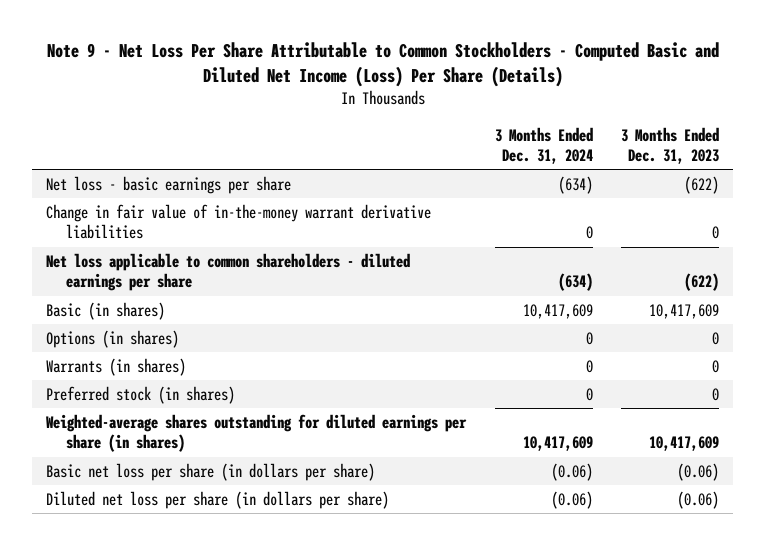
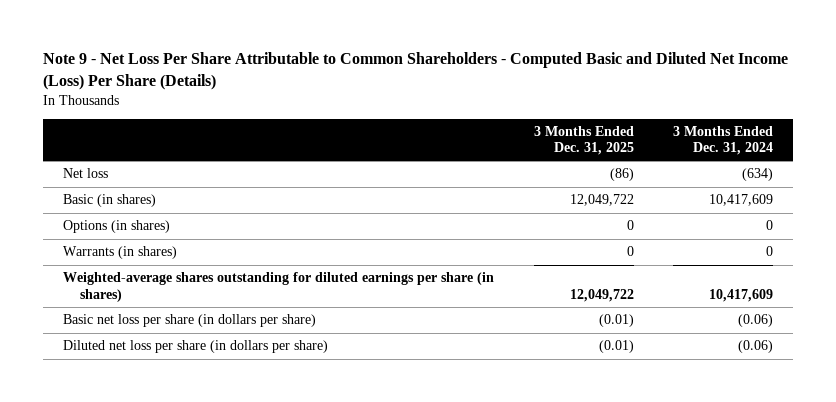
- Note 9 - Net Loss Per Share Attributable to Common Stockholders - Computed Basic and Diluted Net Income (Loss) Per Share (Details)
+ Note 9 - Net Loss Per Share Attributable to Common Shareholders - Computed Basic and Diluted Net Income (Loss) Per Share (Details)
- | 3 Months Ended Dec. 31, 2024 | 3 Months Ended Dec. 31, 2023
+ | 3 Months Ended Dec. 31, 2025 | 3 Months Ended Dec. 31, 2024
- Net loss - basic earnings per share | (634) | (622)
- Change in fair value of in-the-money warrant derivative liabilities | 0 | 0
- Net loss applicable to common shareholders - diluted earnings per share | (634) | (622)
+ Net loss | (86) | (634)
- Preferred stock (in shares) | 0 | 0

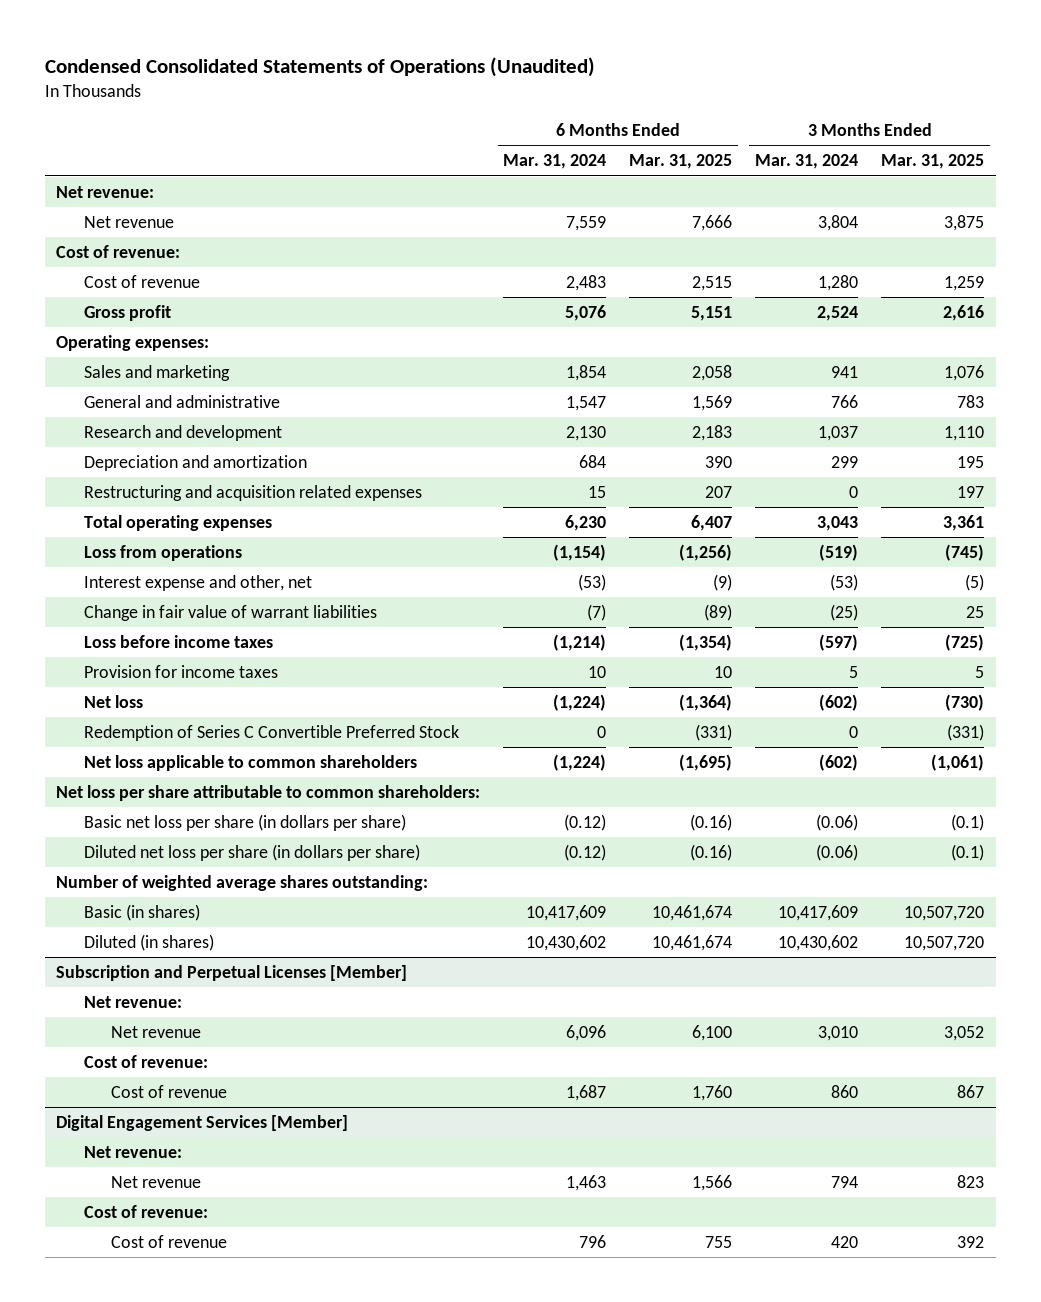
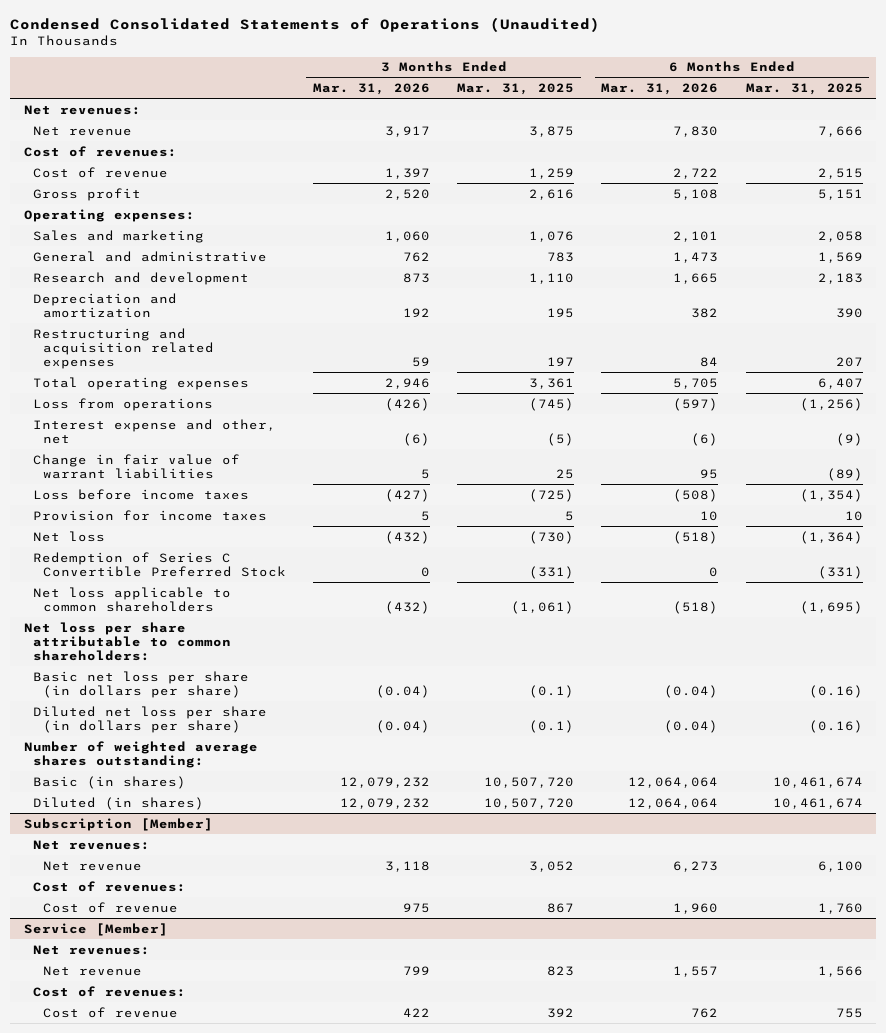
- | 6 Months Ended Mar. 31, 2024 | 6 Months Ended Mar. 31, 2025 | 3 Months Ended Mar. 31, 2024 | 3 Months Ended Mar. 31, 2025
+ | 3 Months Ended Mar. 31, 2026 | 3 Months Ended Mar. 31, 2025 | 6 Months Ended Mar. 31, 2026 | 6 Months Ended Mar. 31, 2025
- Net revenue:
+ Net revenues:
- Cost of revenue:
+ Cost of revenues:
- Subscription and Perpetual Licenses [Member]
- Net revenue:
+ Subscription [Member]
+ Net revenues:
- Cost of revenue:
+ Cost of revenues:
- Digital Engagement Services [Member]
- Net revenue:
+ Service [Member]
+ Net revenues:
- Cost of revenue:
+ Cost of revenues:

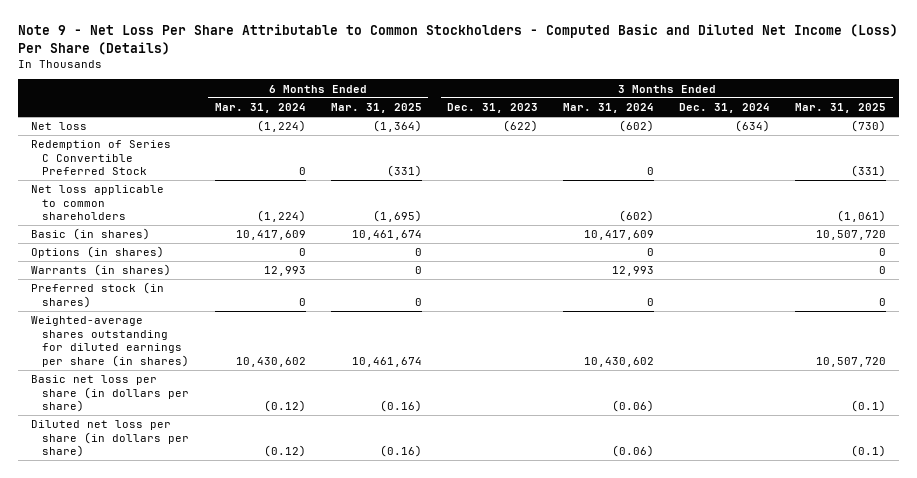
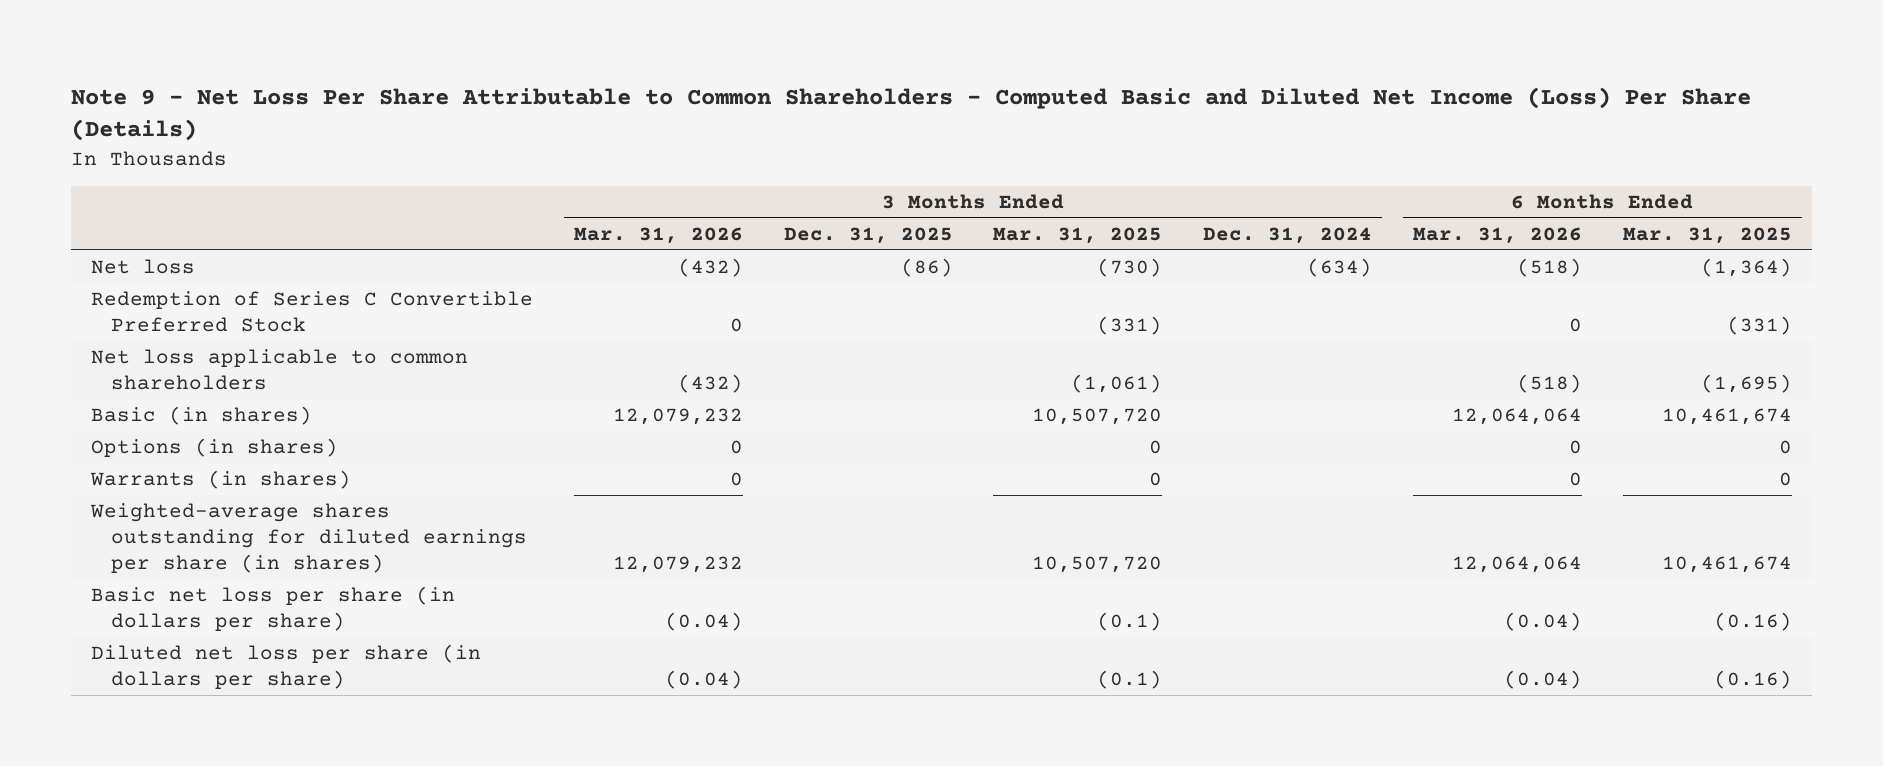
- Note 9 - Net Loss Per Share Attributable to Common Stockholders - Computed Basic and Diluted Net Income (Loss) Per Share (Details)
+ Note 9 - Net Loss Per Share Attributable to Common Shareholders - Computed Basic and Diluted Net Income (Loss) Per Share (Details)
- | 6 Months Ended Mar. 31, 2024 | 6 Months Ended Mar. 31, 2025 | 3 Months Ended Dec. 31, 2023 | 3 Months Ended Mar. 31, 2024 | 3 Months Ended Dec. 31, 2024 | 3 Months Ended Mar. 31, 2025
+ | 3 Months Ended Mar. 31, 2026 | 3 Months Ended Dec. 31, 2025 | 3 Months Ended Mar. 31, 2025 | 3 Months Ended Dec. 31, 2024 | 6 Months Ended Mar. 31, 2026 | 6 Months Ended Mar. 31, 2025
- Preferred stock (in shares) | 0 | 0 | | 0 | | 0

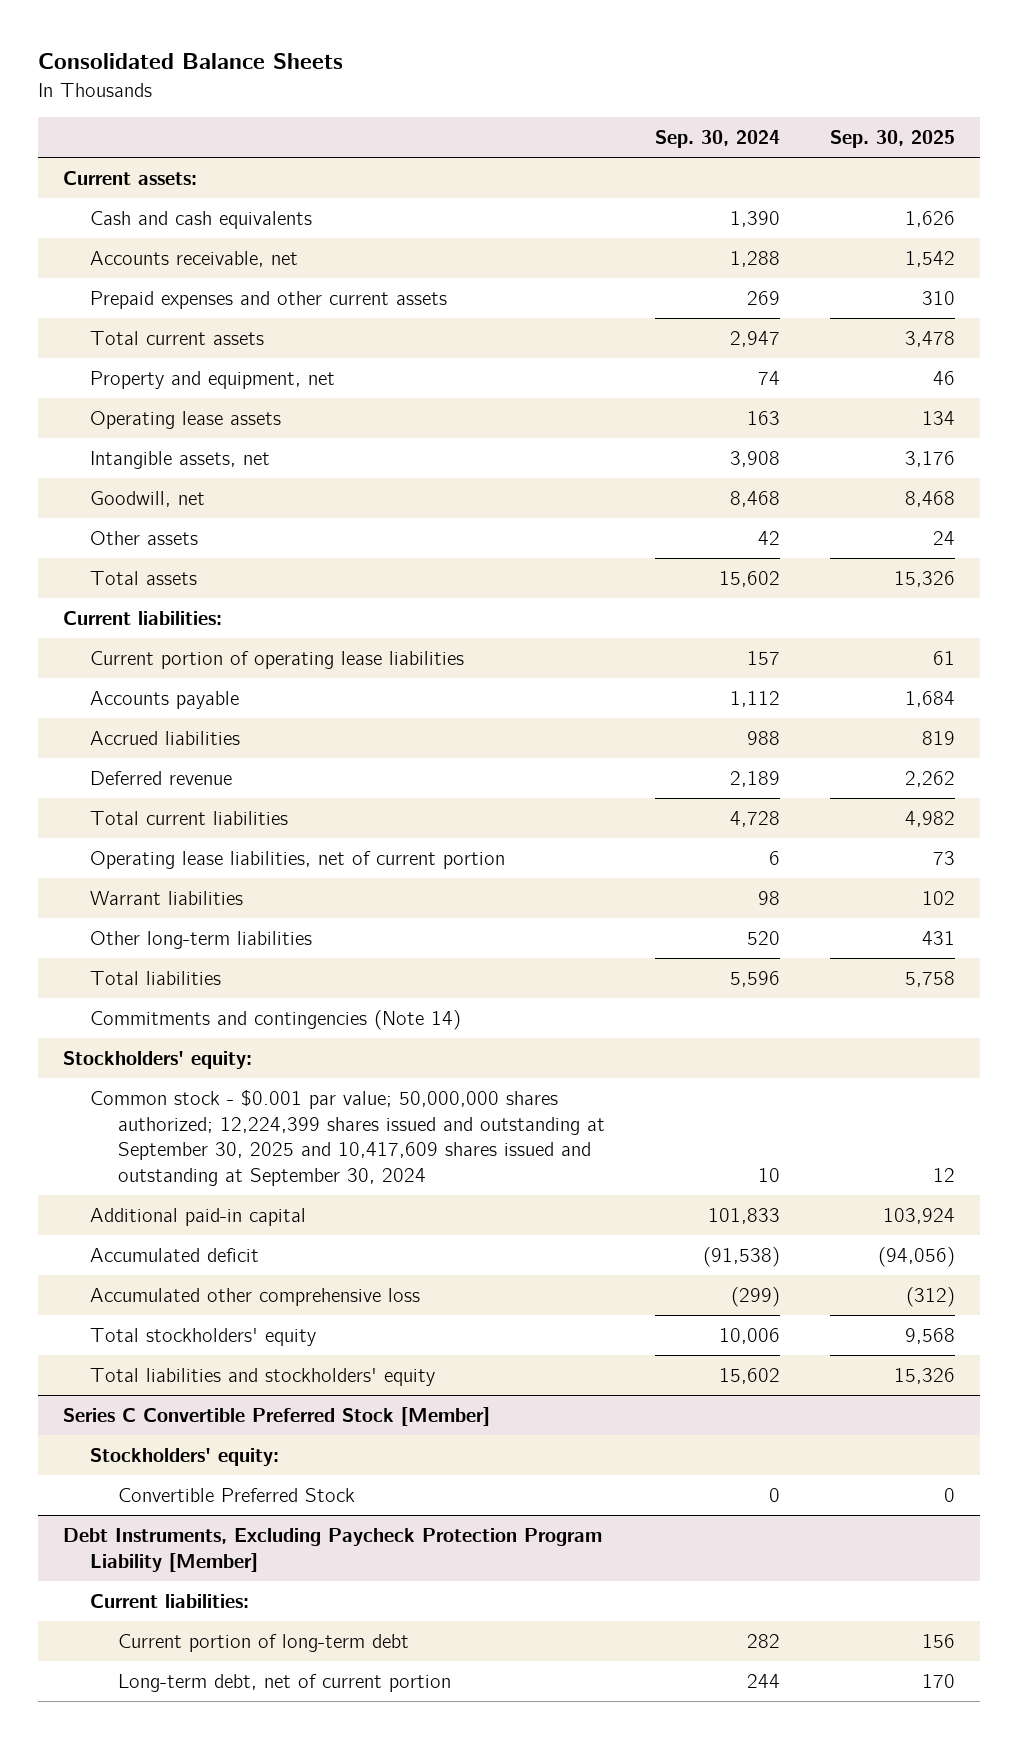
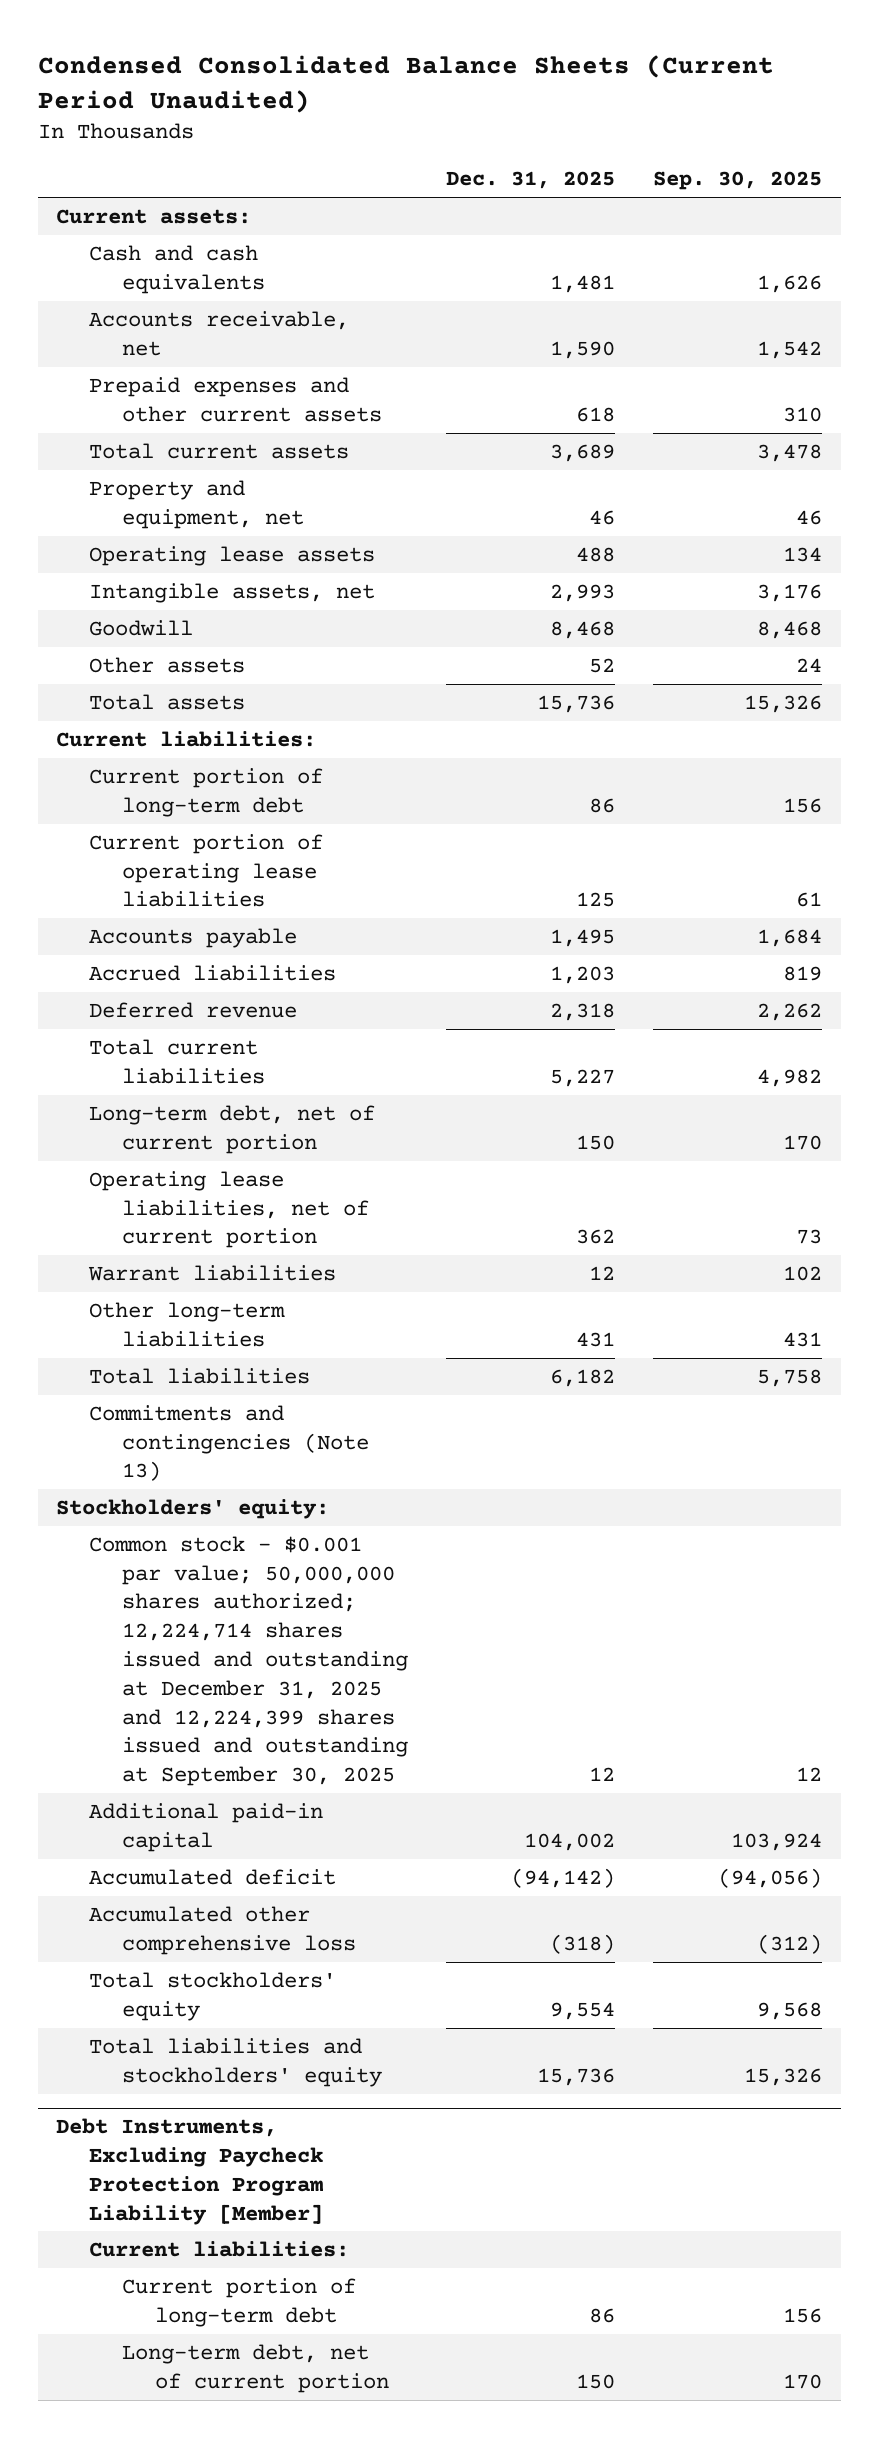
- Consolidated Balance Sheets
+ Condensed Consolidated Balance Sheets (Current Period Unaudited)
- | Sep. 30, 2024 | Sep. 30, 2025
+ | Dec. 31, 2025 | Sep. 30, 2025
- Goodwill, net | 8,468 | 8,468
+ Goodwill | 8,468 | 8,468
+ Current portion of long-term debt | 86 | 156
+ Long-term debt, net of current portion | 150 | 170
- Commitments and contingencies (Note 14)
+ Commitments and contingencies (Note 13)
- Common stock - $0.001 par value; 50,000,000 shares authorized; 12,224,399 shares issued and outstanding at September 30, 2025 and 10,417,609 shares issued and outstanding at September 30, 2024 | 10 | 12
+ Common stock - $0.001 par value; 50,000,000 shares authorized; 12,224,714 shares issued and outstanding at December 31, 2025 and 12,224,399 shares issued and outstanding at September 30, 2025 | 12 | 12
- Series C Convertible Preferred Stock [Member]
- Stockholders' equity:
- Convertible Preferred Stock | 0 | 0

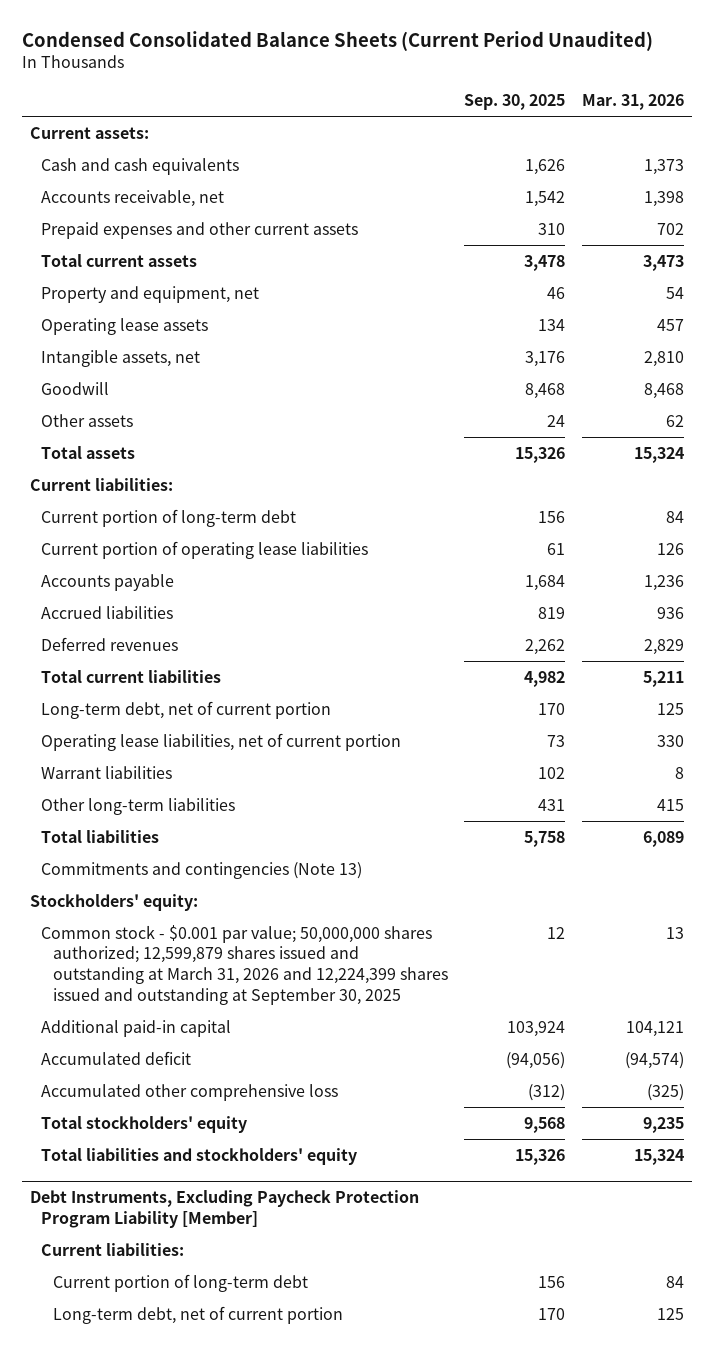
- | Dec. 31, 2025 | Sep. 30, 2025
+ | Sep. 30, 2025 | Mar. 31, 2026
- Deferred revenue | 2,318 | 2,262
+ Deferred revenues | 2,262 | 2,829
- Common stock - $0.001 par value; 50,000,000 shares authorized; 12,224,714 shares issued and outstanding at December 31, 2025 and 12,224,399 shares issued and outstanding at September 30, 2025 | 12 | 12
+ Common stock - $0.001 par value; 50,000,000 shares authorized; 12,599,879 shares issued and outstanding at March 31, 2026 and 12,224,399 shares issued and outstanding at September 30, 2025 | 12 | 13

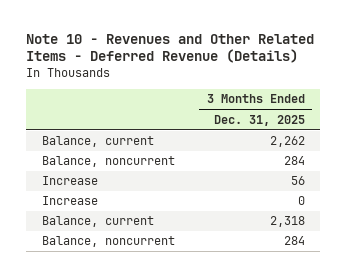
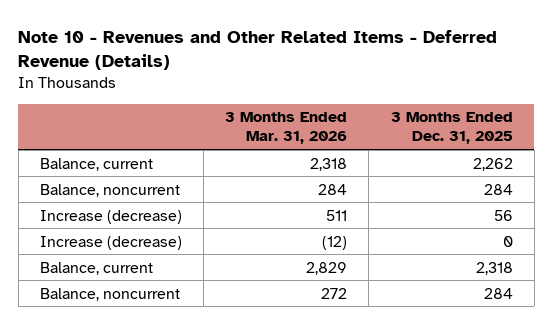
- | 3 Months Ended Dec. 31, 2025
+ | 3 Months Ended Mar. 31, 2026 | 3 Months Ended Dec. 31, 2025
- Increase | 56
- Increase | 0
+ Increase (decrease) | 511 | 56
+ Increase (decrease) | (12) | 0

